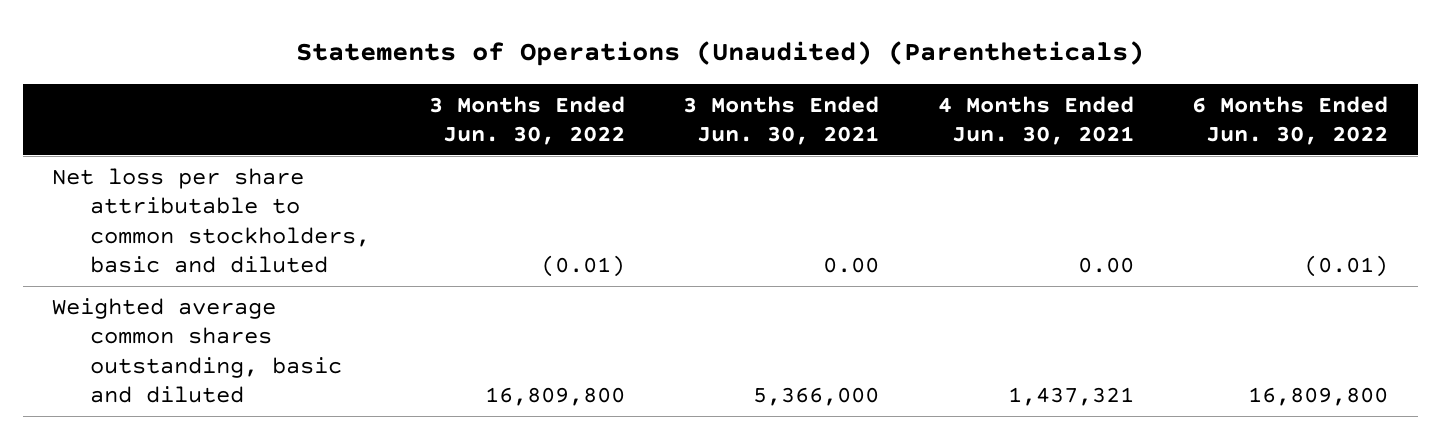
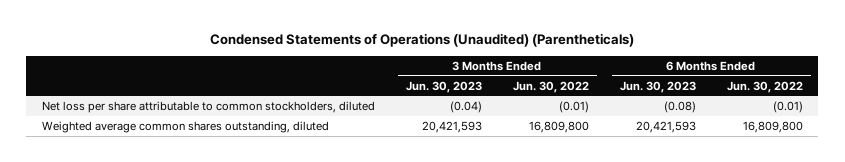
- Statements of Operations (Unaudited) (Parentheticals)
+ Condensed Statements of Operations (Unaudited) (Parentheticals)
- | 3 Months Ended Jun. 30, 2022 | 3 Months Ended Jun. 30, 2021 | 4 Months Ended Jun. 30, 2021 | 6 Months Ended Jun. 30, 2022
+ | 3 Months Ended Jun. 30, 2023 | 3 Months Ended Jun. 30, 2022 | 6 Months Ended Jun. 30, 2023 | 6 Months Ended Jun. 30, 2022
- Net loss per share attributable to common stockholders, basic and diluted | (0.01) | 0.00 | 0.00 | (0.01)
- Weighted average common shares outstanding, basic and diluted | 16,809,800 | 5,366,000 | 1,437,321 | 16,809,800
+ Net loss per share attributable to common stockholders, diluted | (0.04) | (0.01) | (0.08) | (0.01)
+ Weighted average common shares outstanding, diluted | 20,421,593 | 16,809,800 | 20,421,593 | 16,809,800

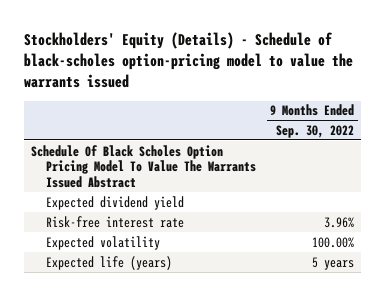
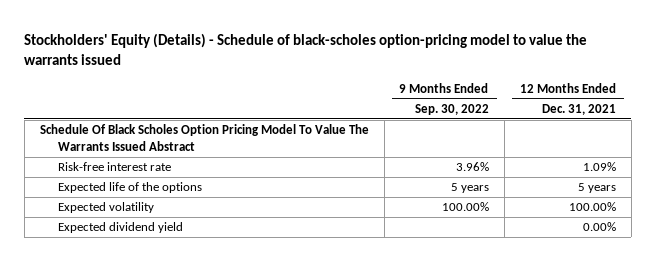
- | 9 Months Ended Sep. 30, 2022
+ | 9 Months Ended Sep. 30, 2022 | 12 Months Ended Dec. 31, 2021
+ Expected life of the options | 5 years | 5 years
- Expected life (years) | 5 years
moved down: Expected dividend yield | | 0.00%

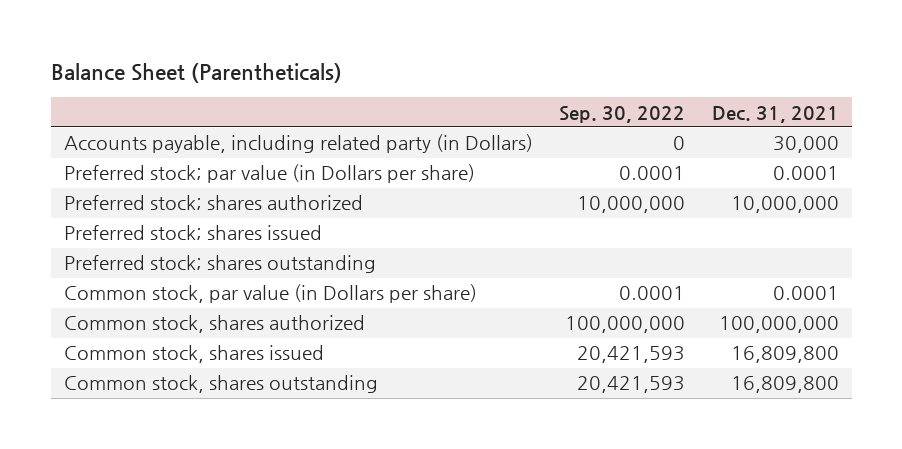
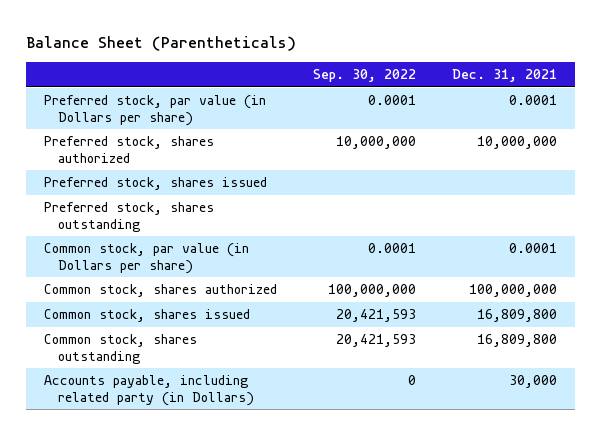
- Preferred stock; par value (in Dollars per share) | 0.0001 | 0.0001
- Preferred stock; shares authorized | 10,000,000 | 10,000,000
- Preferred stock; shares issued
- Preferred stock; shares outstanding
+ Preferred stock, par value (in Dollars per share) | 0.0001 | 0.0001
+ Preferred stock, shares authorized | 10,000,000 | 10,000,000
+ Preferred stock, shares issued
+ Preferred stock, shares outstanding
moved down: Accounts payable, including related party (in Dollars) | 0 | 30,000

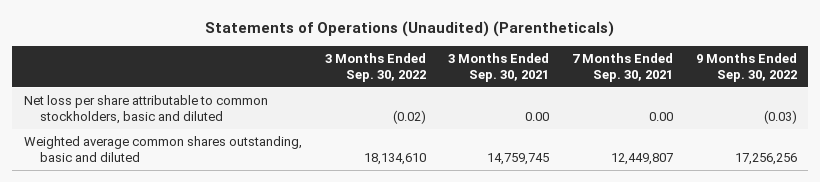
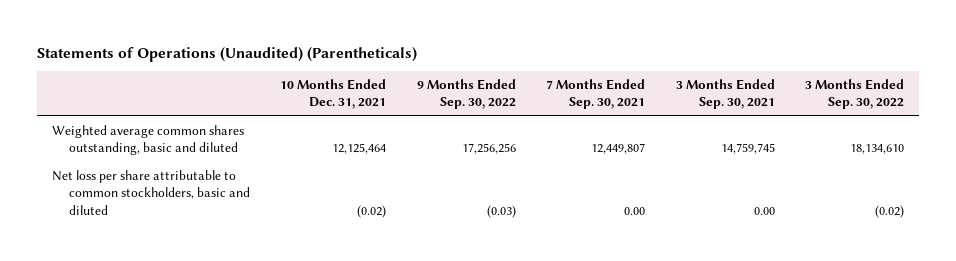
- | 3 Months Ended Sep. 30, 2022 | 3 Months Ended Sep. 30, 2021 | 7 Months Ended Sep. 30, 2021 | 9 Months Ended Sep. 30, 2022
+ | 10 Months Ended Dec. 31, 2021 | 9 Months Ended Sep. 30, 2022 | 7 Months Ended Sep. 30, 2021 | 3 Months Ended Sep. 30, 2021 | 3 Months Ended Sep. 30, 2022
moved down: Net loss per share attributable to common stockholders, basic and diluted | (0.02) | (0.03) | 0.00 | 0.00 | (0.02)

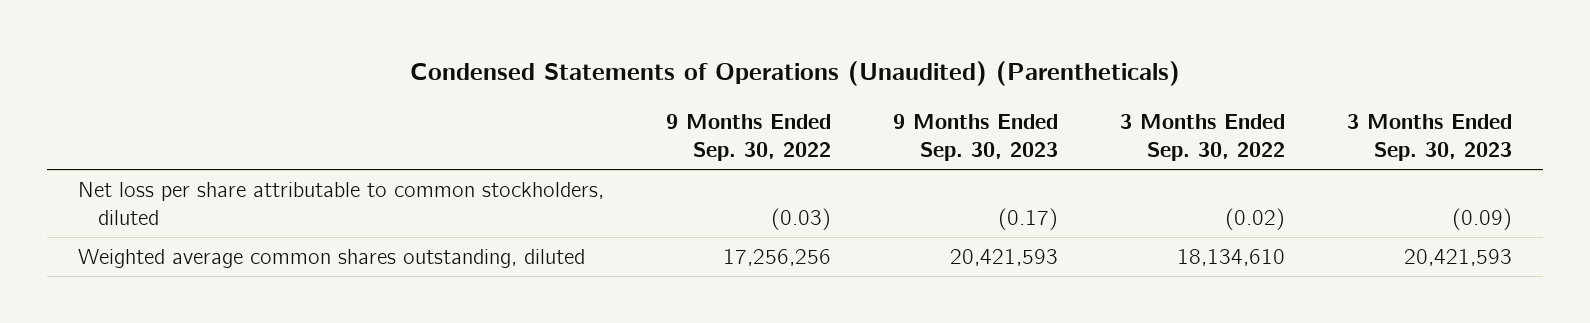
- Statements of Operations (Unaudited) (Parentheticals)
+ Condensed Statements of Operations (Unaudited) (Parentheticals)
- | 10 Months Ended Dec. 31, 2021 | 9 Months Ended Sep. 30, 2022 | 7 Months Ended Sep. 30, 2021 | 3 Months Ended Sep. 30, 2021 | 3 Months Ended Sep. 30, 2022
+ | 9 Months Ended Sep. 30, 2022 | 9 Months Ended Sep. 30, 2023 | 3 Months Ended Sep. 30, 2022 | 3 Months Ended Sep. 30, 2023
- Weighted average common shares outstanding, basic and diluted | 12,125,464 | 17,256,256 | 12,449,807 | 14,759,745 | 18,134,610
- Net loss per share attributable to common stockholders, basic and diluted | (0.02) | (0.03) | 0.00 | 0.00 | (0.02)
+ Net loss per share attributable to common stockholders, diluted | (0.03) | (0.17) | (0.02) | (0.09)
+ Weighted average common shares outstanding, diluted | 17,256,256 | 20,421,593 | 18,134,610 | 20,421,593

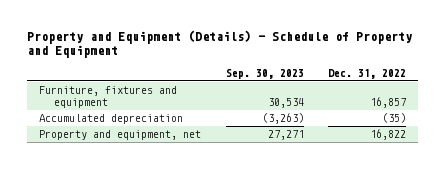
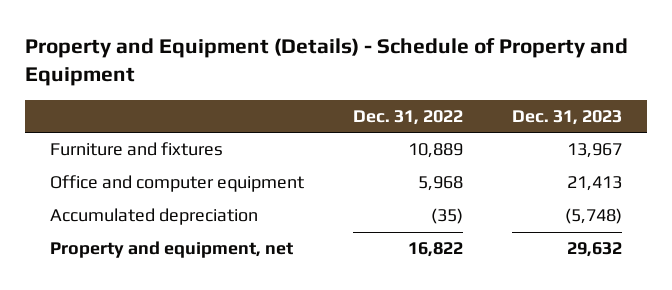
- | Sep. 30, 2023 | Dec. 31, 2022
+ | Dec. 31, 2022 | Dec. 31, 2023
- Furniture, fixtures and equipment | 30,534 | 16,857
+ Furniture and fixtures | 10,889 | 13,967
+ Office and computer equipment | 5,968 | 21,413

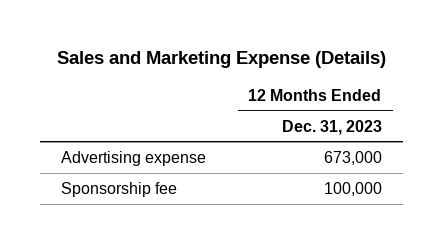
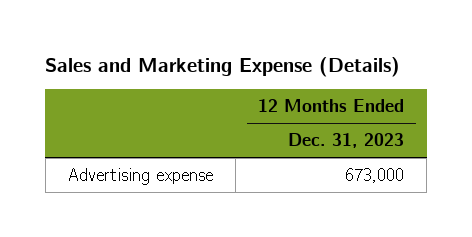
- Sponsorship fee | 100,000

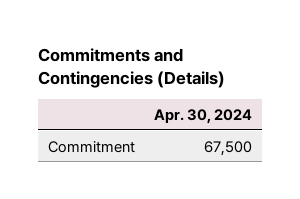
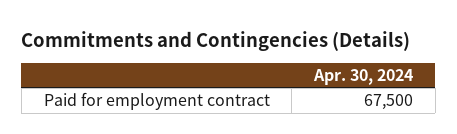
- Commitment | 67,500
+ Paid for employment contract | 67,500

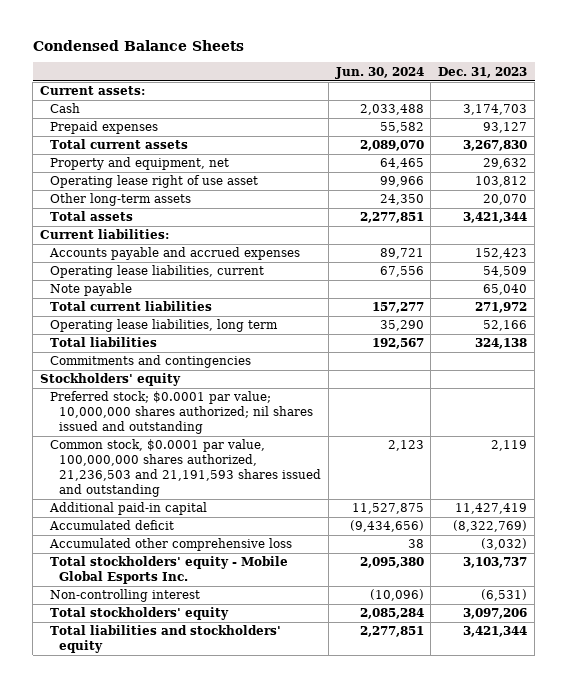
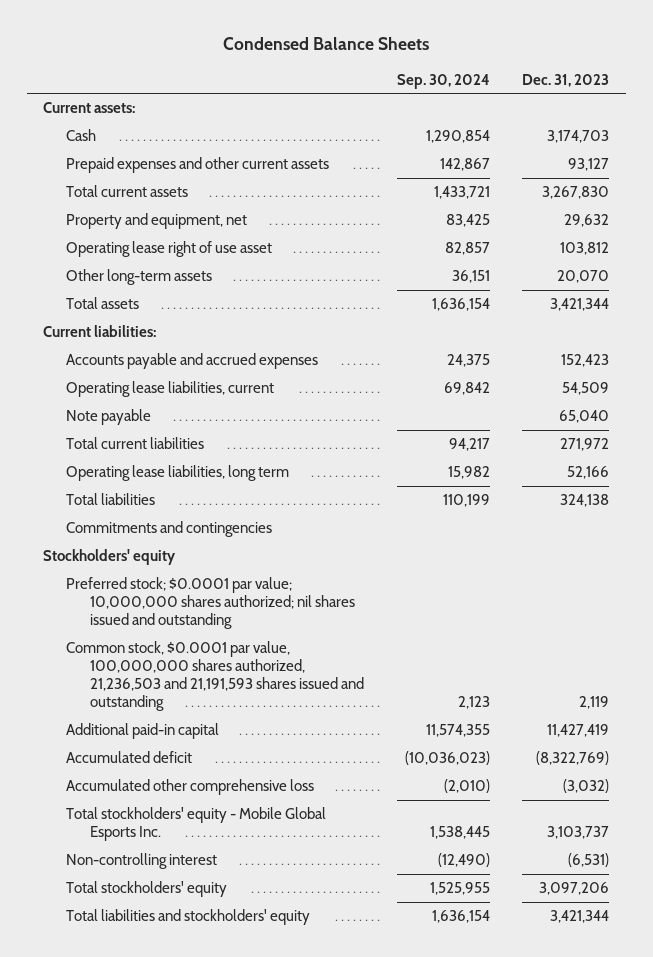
- | Jun. 30, 2024 | Dec. 31, 2023
+ | Sep. 30, 2024 | Dec. 31, 2023
- Prepaid expenses | 55,582 | 93,127
+ Prepaid expenses and other current assets | 142,867 | 93,127

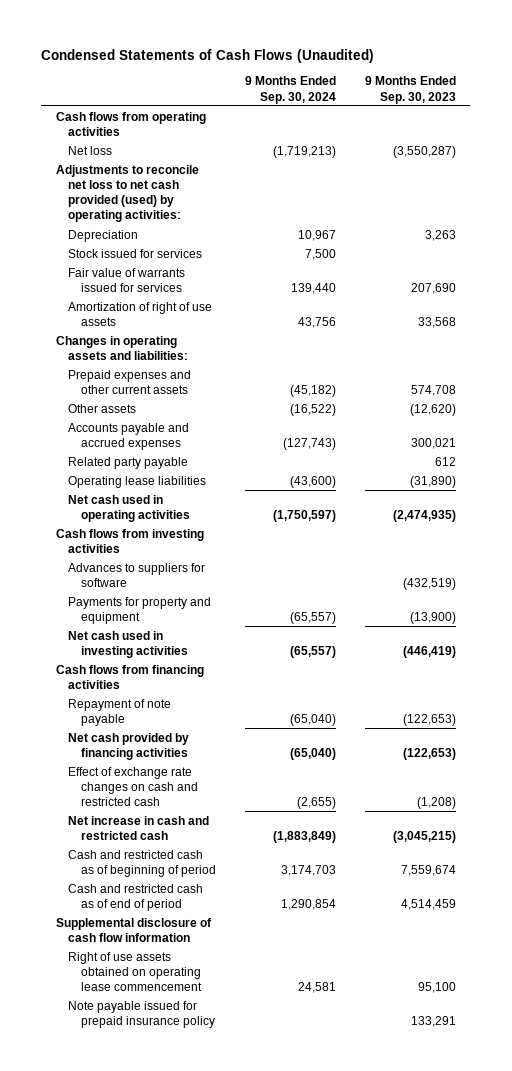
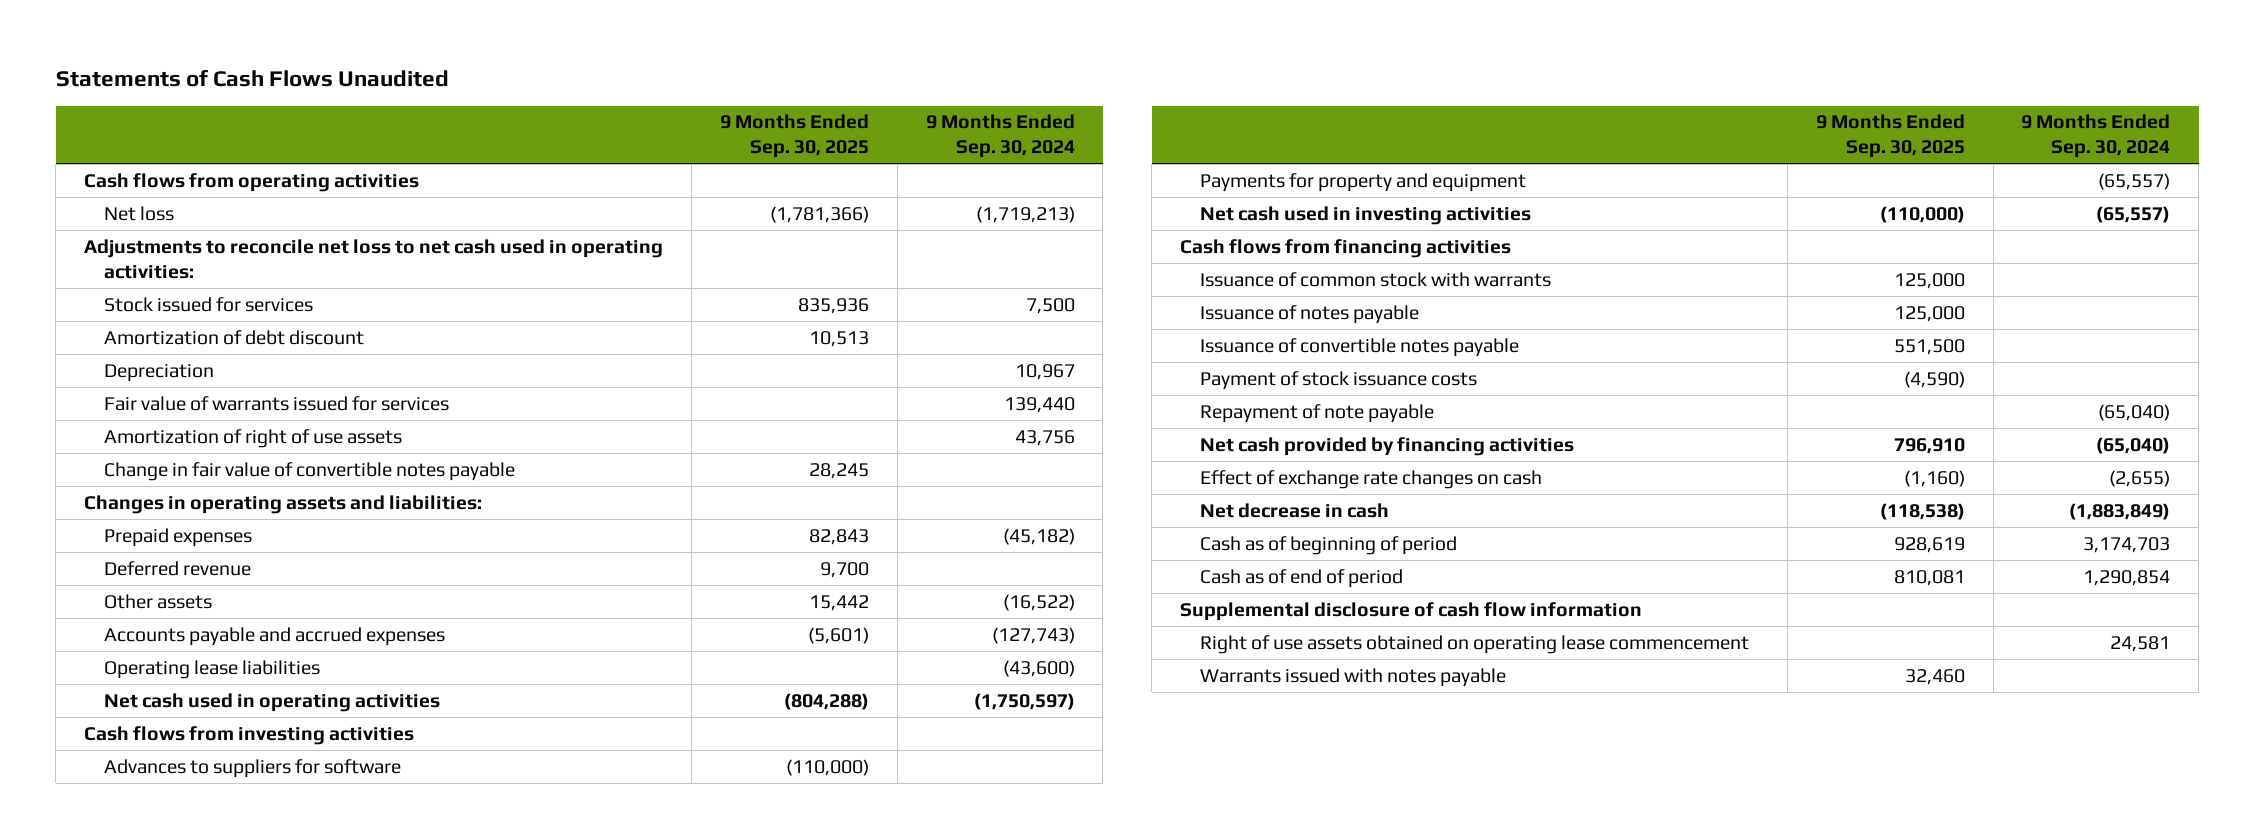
- Condensed Statements of Cash Flows (Unaudited)
+ Statements of Cash Flows Unaudited
- | 9 Months Ended Sep. 30, 2024 | 9 Months Ended Sep. 30, 2023
+ | 9 Months Ended Sep. 30, 2025 | 9 Months Ended Sep. 30, 2024
- Adjustments to reconcile net loss to net cash provided (used) by operating activities:
+ Adjustments to reconcile net loss to net cash used in operating activities:
+ Amortization of debt discount | 10,513 |
moved down: Depreciation | | 10,967
+ Change in fair value of convertible notes payable | 28,245 |
- Prepaid expenses and other current assets | (45,182) | 574,708
+ Prepaid expenses | 82,843 | (45,182)
+ Deferred revenue | 9,700 |
- Related party payable | | 612
+ Issuance of common stock with warrants | 125,000 |
+ Issuance of notes payable | 125,000 |
+ Issuance of convertible notes payable | 551,500 |
+ Payment of stock issuance costs | (4,590) |
- Effect of exchange rate changes on cash and restricted cash | (2,655) | (1,208)
- Net increase in cash and restricted cash | (1,883,849) | (3,045,215)
- Cash and restricted cash as of beginning of period | 3,174,703 | 7,559,674
- Cash and restricted cash as of end of period | 1,290,854 | 4,514,459
+ Effect of exchange rate changes on cash | (1,160) | (2,655)
+ Net decrease in cash | (118,538) | (1,883,849)
+ Cash as of beginning of period | 928,619 | 3,174,703
+ Cash as of end of period | 810,081 | 1,290,854
- Note payable issued for prepaid insurance policy | | 133,291
+ Warrants issued with notes payable | 32,460 |

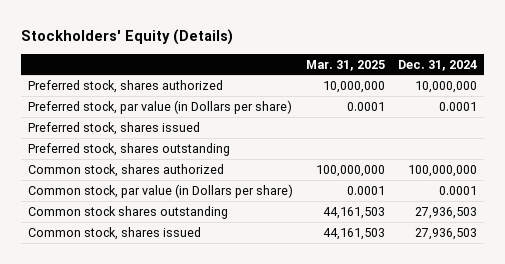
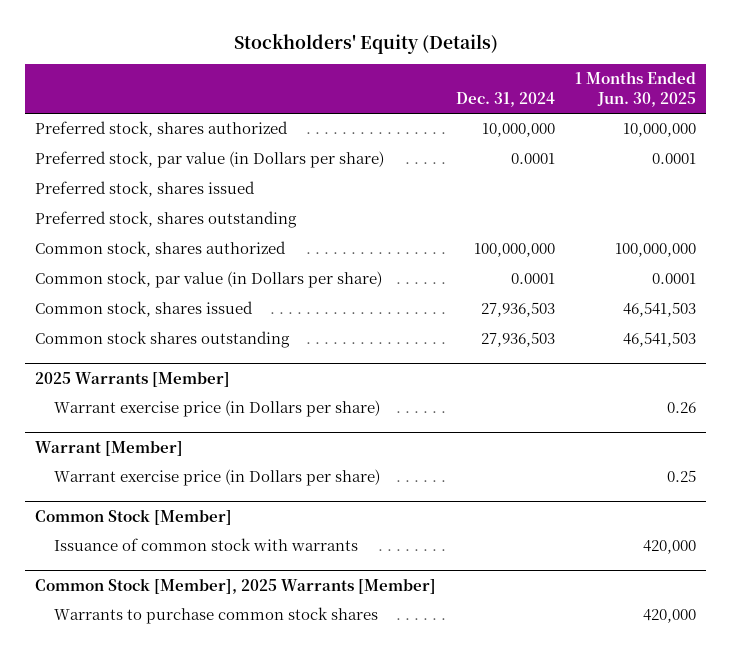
- | Mar. 31, 2025 | Dec. 31, 2024
+ | Dec. 31, 2024 | 1 Months Ended Jun. 30, 2025
moved down: Common stock shares outstanding | 27,936,503 | 46,541,503
+ 2025 Warrants [Member]
+ Warrant exercise price (in Dollars per share) | | 0.26
+ Warrant [Member]
+ Warrant exercise price (in Dollars per share) | | 0.25
+ Common Stock [Member]
+ Issuance of common stock with warrants | | 420,000
+ Common Stock [Member], 2025 Warrants [Member]
+ Warrants to purchase common stock shares | | 420,000

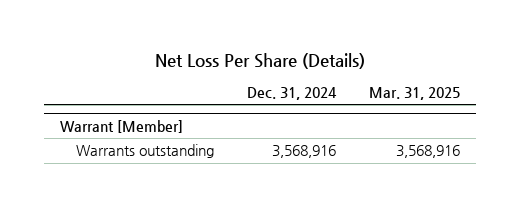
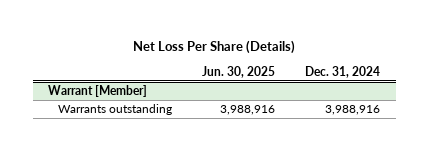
- | Dec. 31, 2024 | Mar. 31, 2025
+ | Jun. 30, 2025 | Dec. 31, 2024
@ Warrant [Member]
- Warrants outstanding | 3,568,916 | 3,568,916
+ Warrants outstanding | 3,988,916 | 3,988,916

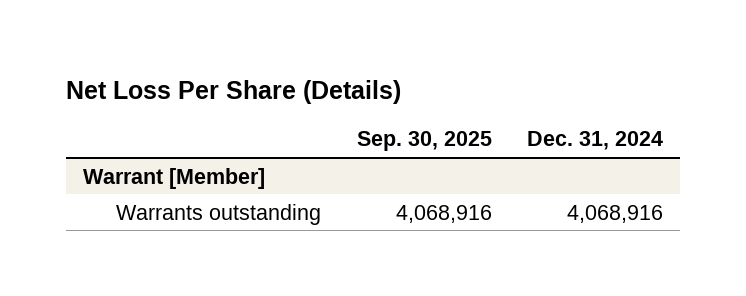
- | Jun. 30, 2025 | Dec. 31, 2024
+ | Sep. 30, 2025 | Dec. 31, 2024
@ Warrant [Member]
- Warrants outstanding | 3,988,916 | 3,988,916
+ Warrants outstanding | 4,068,916 | 4,068,916

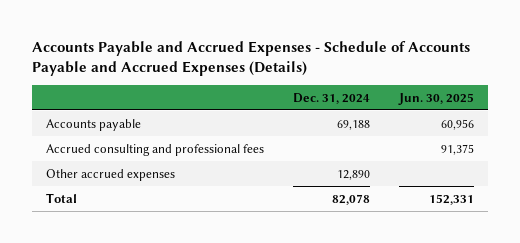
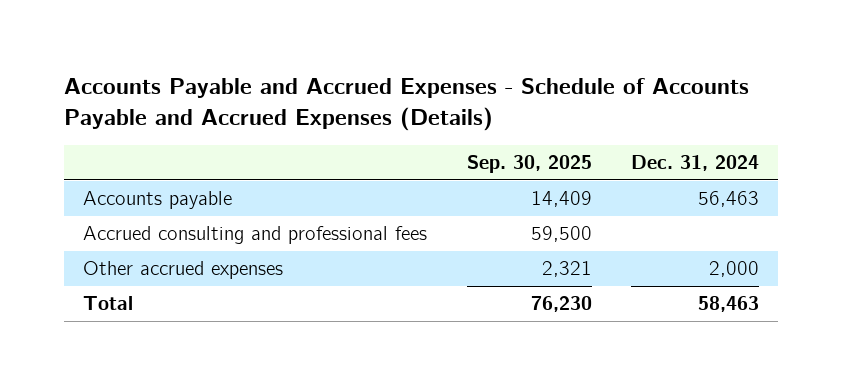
- | Dec. 31, 2024 | Jun. 30, 2025
+ | Sep. 30, 2025 | Dec. 31, 2024
- Accounts payable | 69,188 | 60,956
+ Accounts payable | 14,409 | 56,463
- Other accrued expenses | 12,890 |
- Total | 82,078 | 152,331
+ Other accrued expenses | 2,321 | 2,000
+ Total | 76,230 | 58,463

